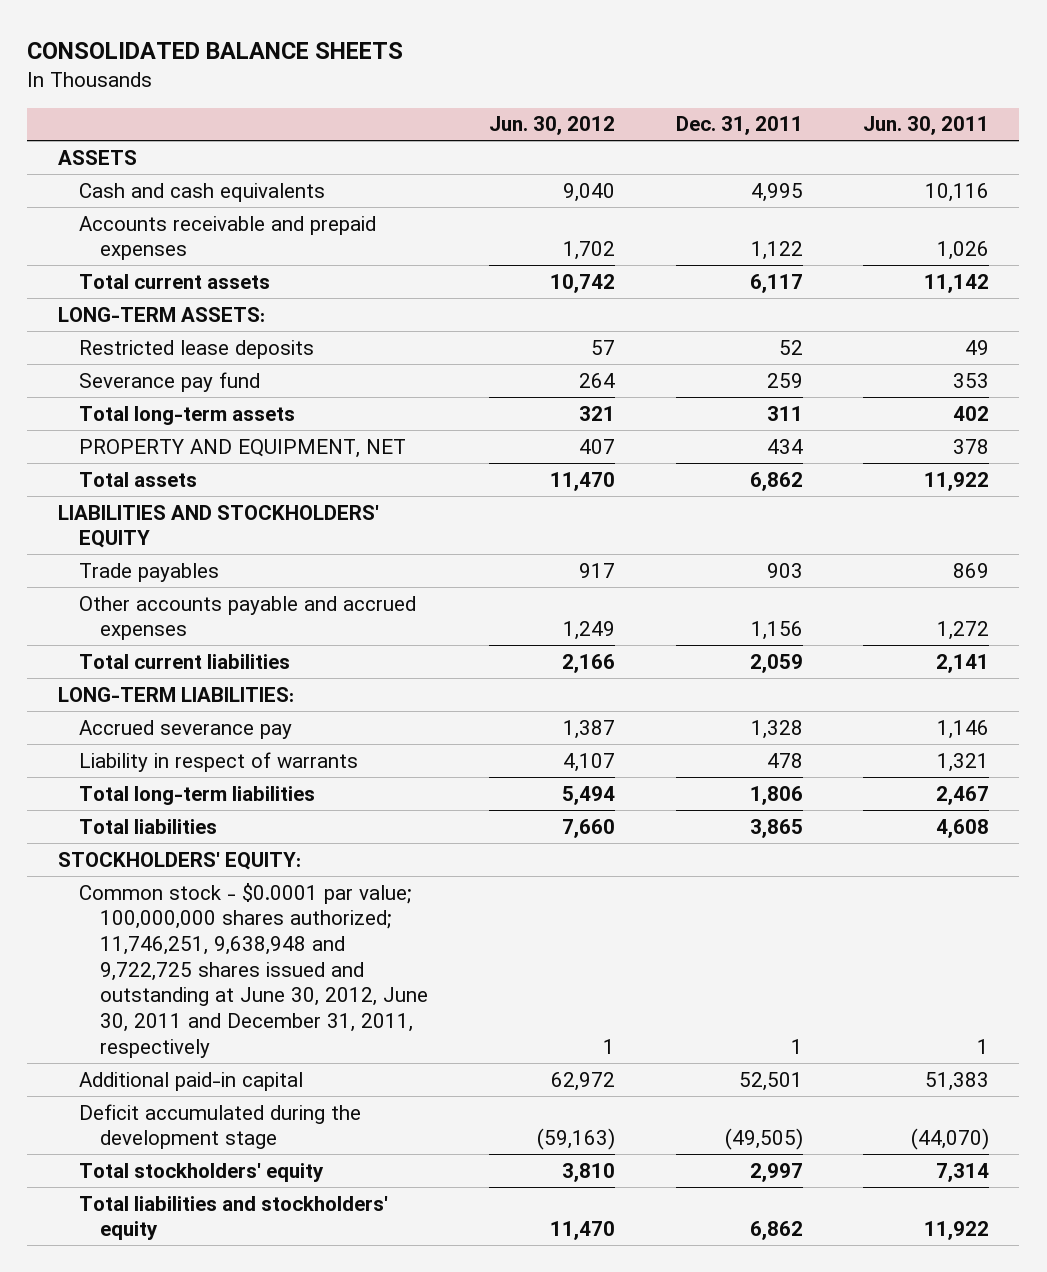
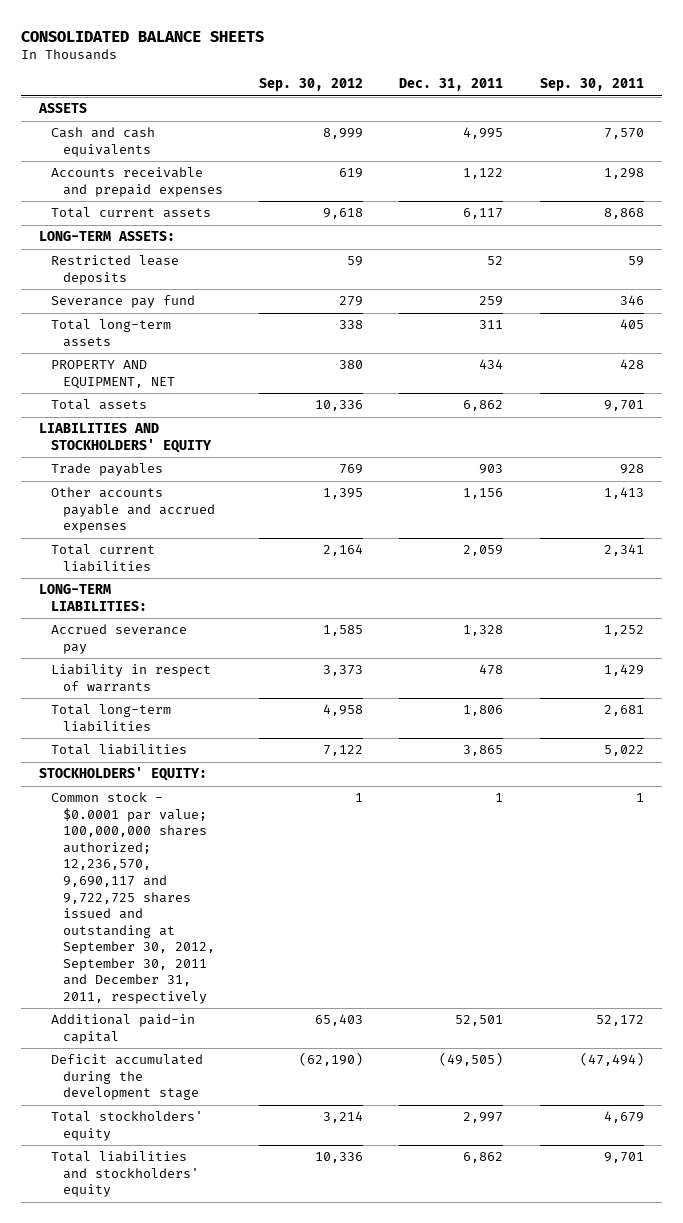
- | Jun. 30, 2012 | Dec. 31, 2011 | Jun. 30, 2011
+ | Sep. 30, 2012 | Dec. 31, 2011 | Sep. 30, 2011
- Common stock - $0.0001 par value; 100,000,000 shares authorized; 11,746,251, 9,638,948 and 9,722,725 shares issued and outstanding at June 30, 2012, June 30, 2011 and December 31, 2011, respectively | 1 | 1 | 1
+ Common stock - $0.0001 par value; 100,000,000 shares authorized; 12,236,570, 9,690,117 and 9,722,725 shares issued and outstanding at September 30, 2012, September 30, 2011 and December 31, 2011, respectively | 1 | 1 | 1

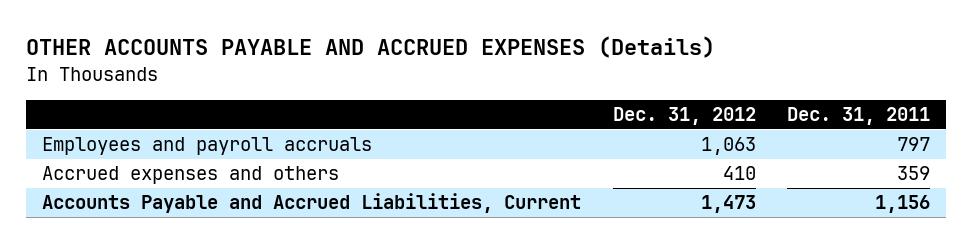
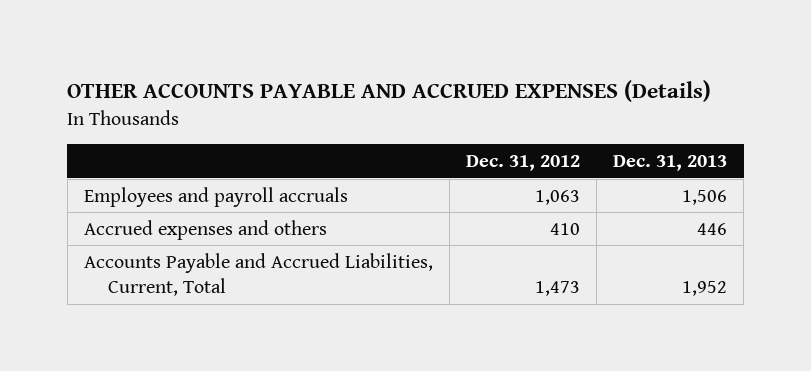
- | Dec. 31, 2012 | Dec. 31, 2011
+ | Dec. 31, 2012 | Dec. 31, 2013
- Accounts Payable and Accrued Liabilities, Current | 1,473 | 1,156
+ Accounts Payable and Accrued Liabilities, Current, Total | 1,473 | 1,952

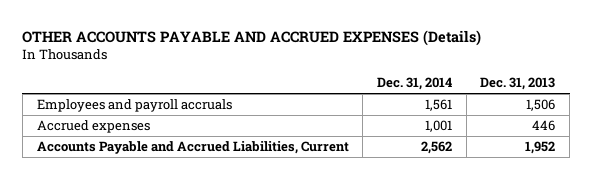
- | Dec. 31, 2012 | Dec. 31, 2013
+ | Dec. 31, 2014 | Dec. 31, 2013
- Accrued expenses and others | 410 | 446
- Accounts Payable and Accrued Liabilities, Current, Total | 1,473 | 1,952
+ Accrued expenses | 1,001 | 446
+ Accounts Payable and Accrued Liabilities, Current | 2,562 | 1,952

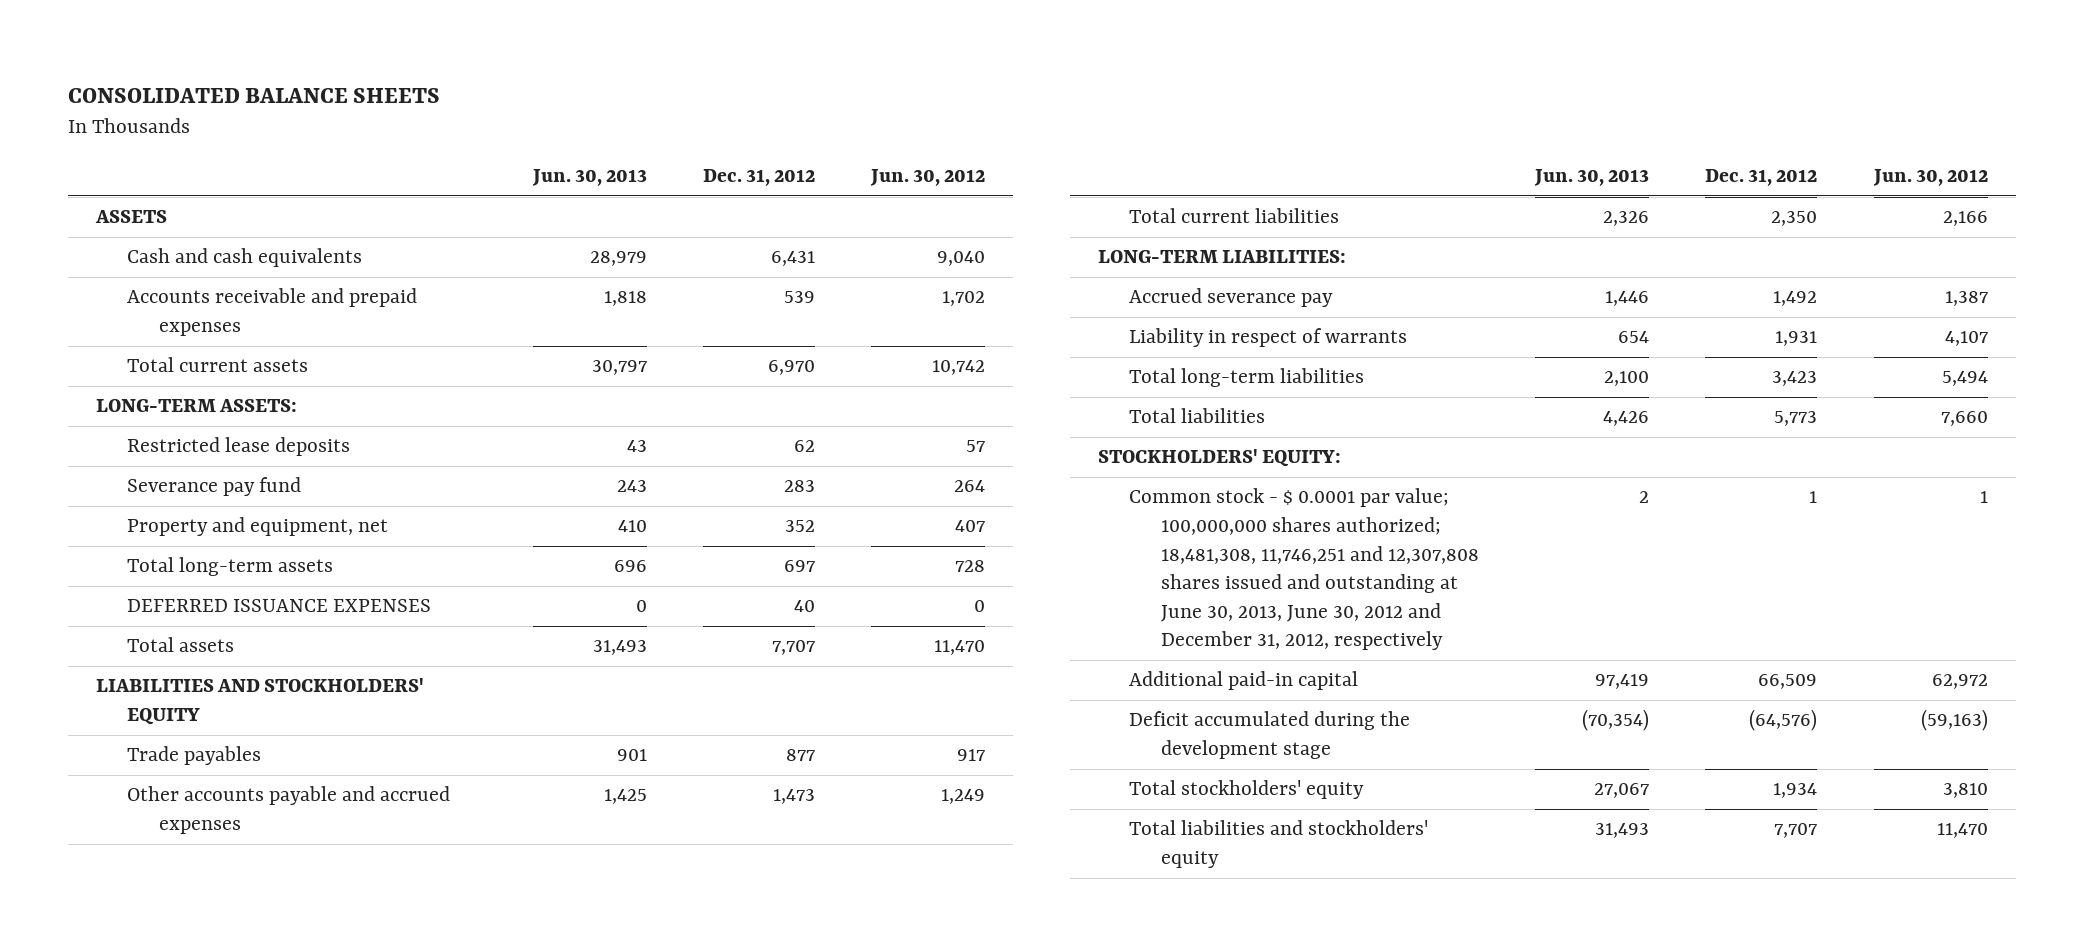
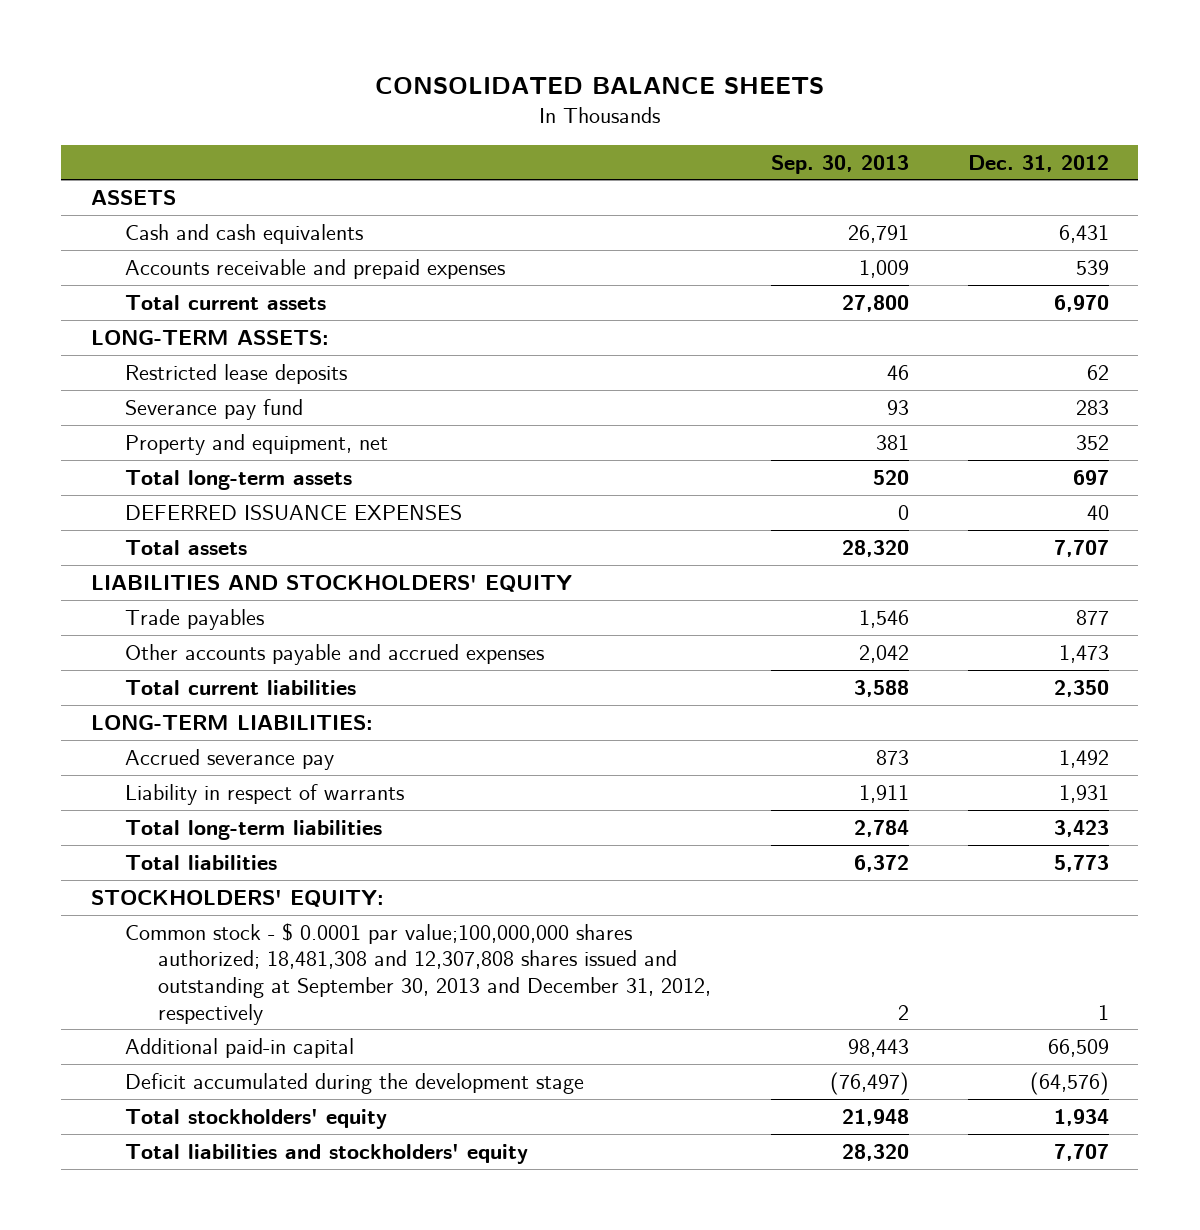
- | Jun. 30, 2013 | Dec. 31, 2012 | Jun. 30, 2012
+ | Sep. 30, 2013 | Dec. 31, 2012
- Common stock - $ 0.0001 par value; 100,000,000 shares authorized; 18,481,308, 11,746,251 and 12,307,808 shares issued and outstanding at June 30, 2013, June 30, 2012 and December 31, 2012, respectively | 2 | 1 | 1
+ Common stock - $ 0.0001 par value;100,000,000 shares authorized; 18,481,308 and 12,307,808 shares issued and outstanding at September 30, 2013 and December 31, 2012, respectively | 2 | 1

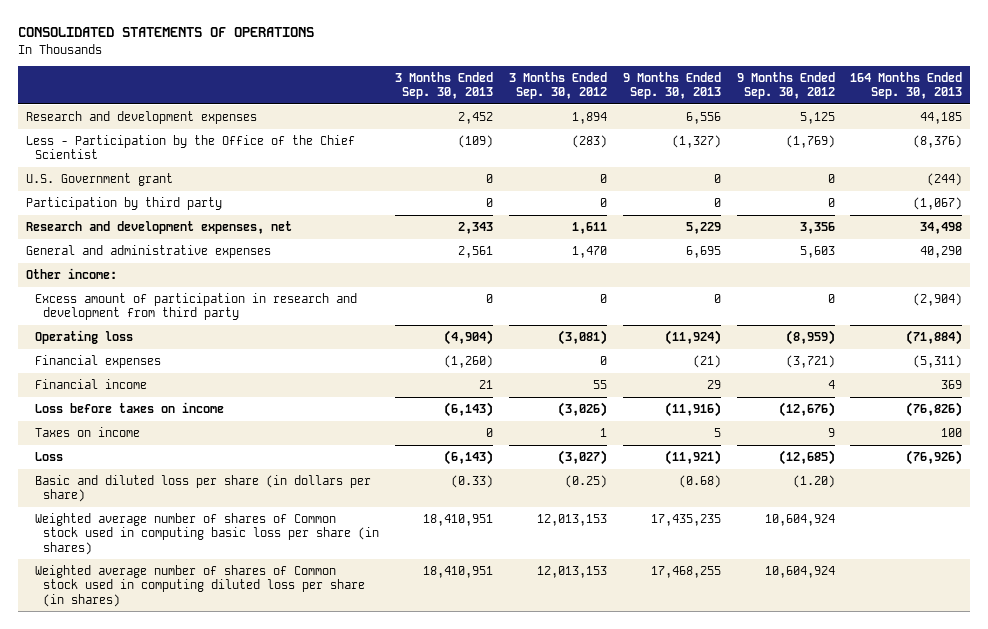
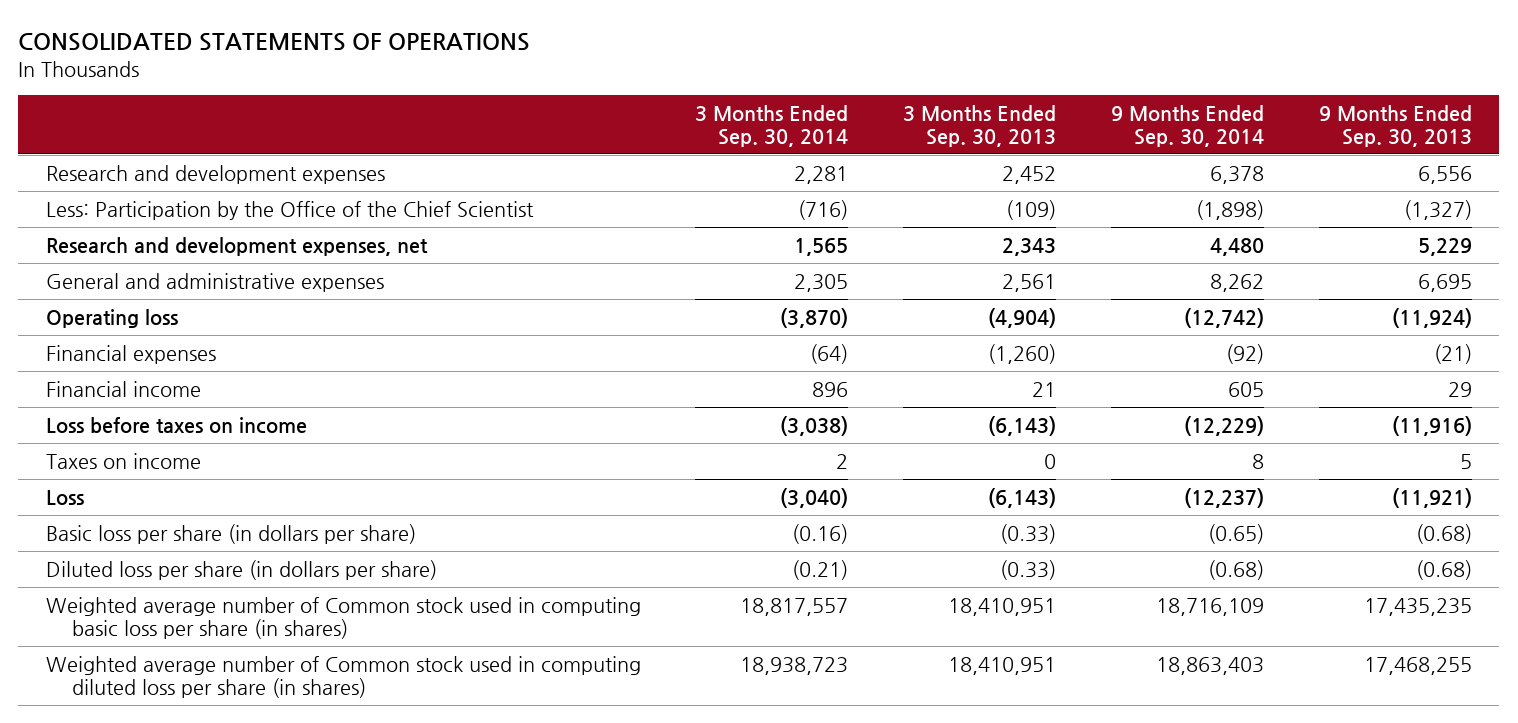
- | 3 Months Ended Sep. 30, 2013 | 3 Months Ended Sep. 30, 2012 | 9 Months Ended Sep. 30, 2013 | 9 Months Ended Sep. 30, 2012 | 164 Months Ended Sep. 30, 2013
+ | 3 Months Ended Sep. 30, 2014 | 3 Months Ended Sep. 30, 2013 | 9 Months Ended Sep. 30, 2014 | 9 Months Ended Sep. 30, 2013
- Less - Participation by the Office of the Chief Scientist | (109) | (283) | (1,327) | (1,769) | (8,376)
- U.S. Government grant | 0 | 0 | 0 | 0 | (244)
- Participation by third party | 0 | 0 | 0 | 0 | (1,067)
+ Less: Participation by the Office of the Chief Scientist | (716) | (109) | (1,898) | (1,327)
- Other income:
- Excess amount of participation in research and development from third party | 0 | 0 | 0 | 0 | (2,904)
- Basic and diluted loss per share (in dollars per share) | (0.33) | (0.25) | (0.68) | (1.20) |
- Weighted average number of shares of Common stock used in computing basic loss per share (in shares) | 18,410,951 | 12,013,153 | 17,435,235 | 10,604,924 |
- Weighted average number of shares of Common stock used in computing diluted loss per share (in shares) | 18,410,951 | 12,013,153 | 17,468,255 | 10,604,924 |
+ Basic loss per share (in dollars per share) | (0.16) | (0.33) | (0.65) | (0.68)
+ Diluted loss per share (in dollars per share) | (0.21) | (0.33) | (0.68) | (0.68)
+ Weighted average number of Common stock used in computing basic loss per share (in shares) | 18,817,557 | 18,410,951 | 18,716,109 | 17,435,235
+ Weighted average number of Common stock used in computing diluted loss per share (in shares) | 18,938,723 | 18,410,951 | 18,863,403 | 17,468,255

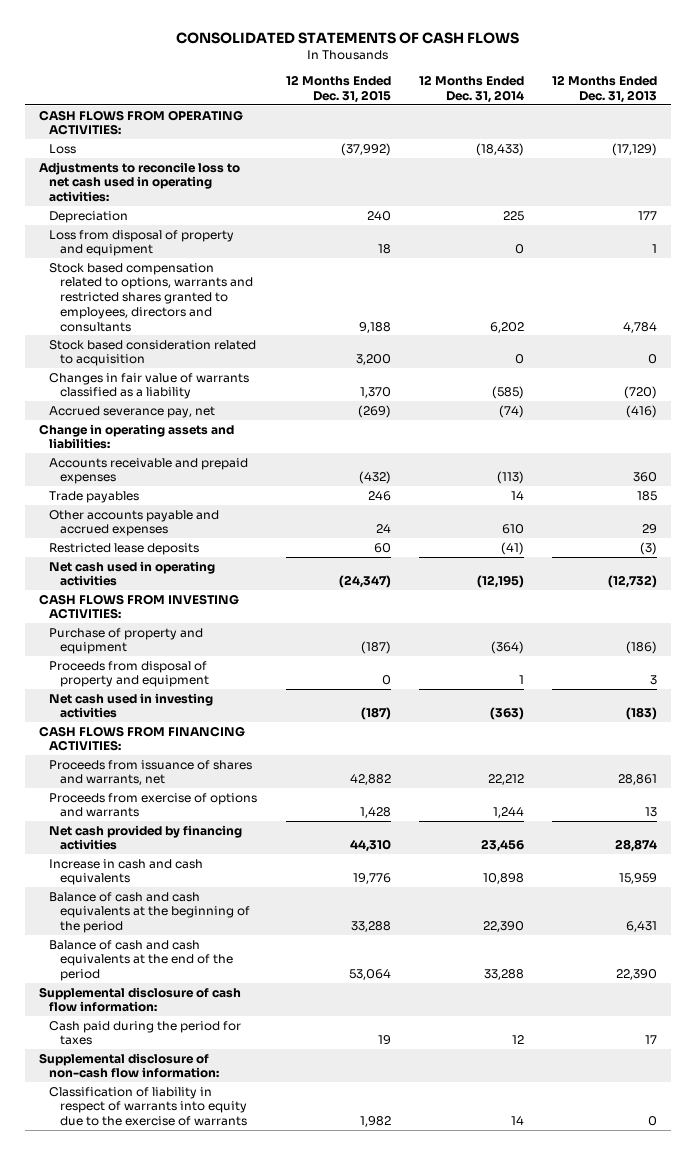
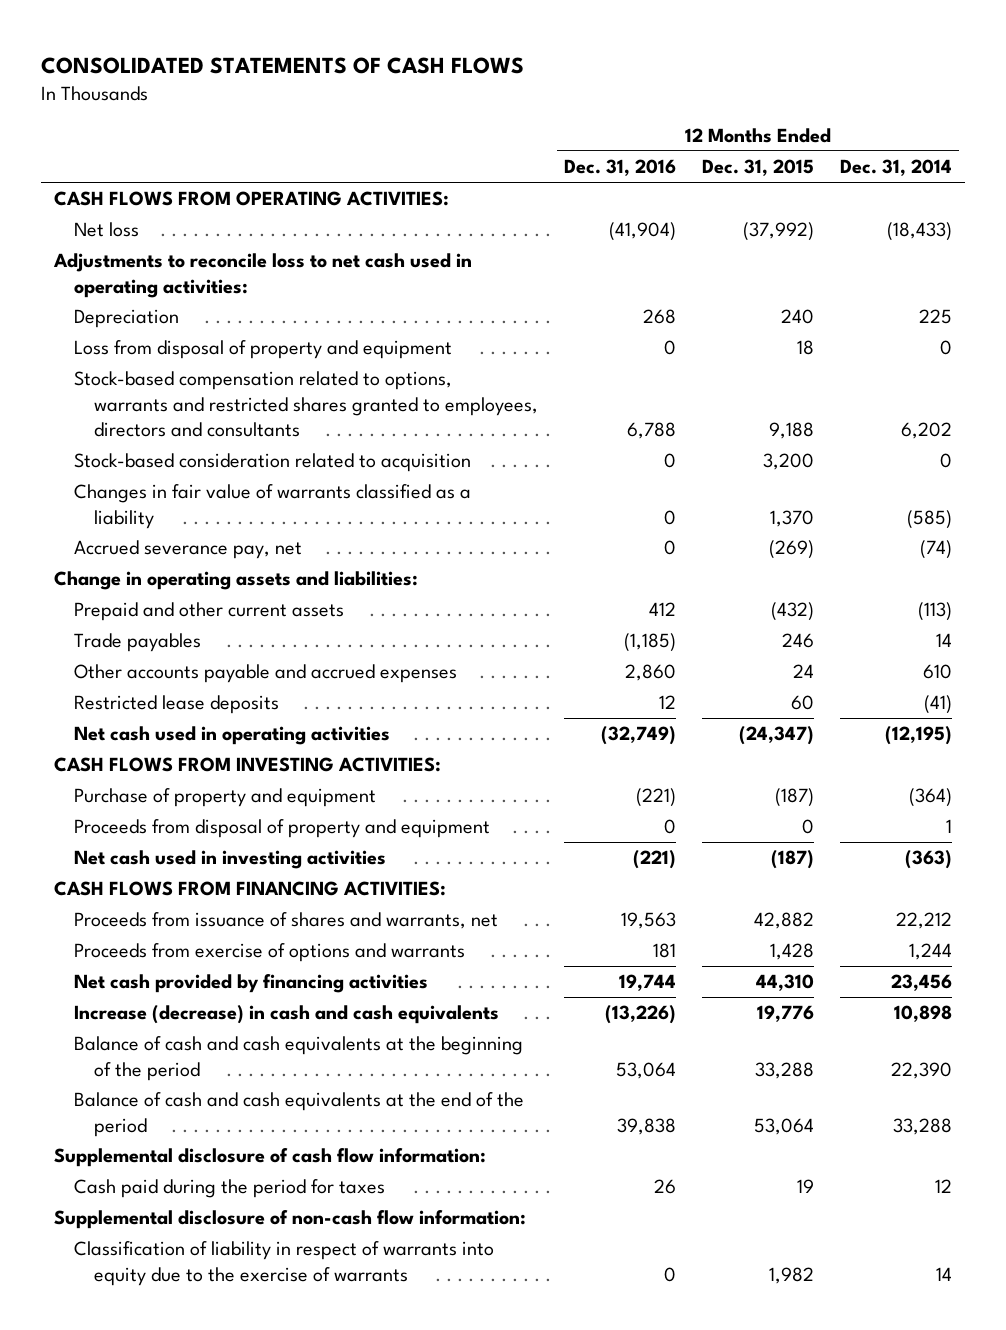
- | 12 Months Ended Dec. 31, 2015 | 12 Months Ended Dec. 31, 2014 | 12 Months Ended Dec. 31, 2013
+ | 12 Months Ended Dec. 31, 2016 | 12 Months Ended Dec. 31, 2015 | 12 Months Ended Dec. 31, 2014
- Loss | (37,992) | (18,433) | (17,129)
+ Net loss | (41,904) | (37,992) | (18,433)
- Stock based compensation related to options, warrants and restricted shares granted to employees, directors and consultants | 9,188 | 6,202 | 4,784
- Stock based consideration related to acquisition | 3,200 | 0 | 0
+ Stock-based compensation related to options, warrants and restricted shares granted to employees, directors and consultants | 6,788 | 9,188 | 6,202
+ Stock-based consideration related to acquisition | 0 | 3,200 | 0
- Accounts receivable and prepaid expenses | (432) | (113) | 360
+ Prepaid and other current assets | 412 | (432) | (113)
- Increase in cash and cash equivalents | 19,776 | 10,898 | 15,959
+ Increase (decrease) in cash and cash equivalents | (13,226) | 19,776 | 10,898

